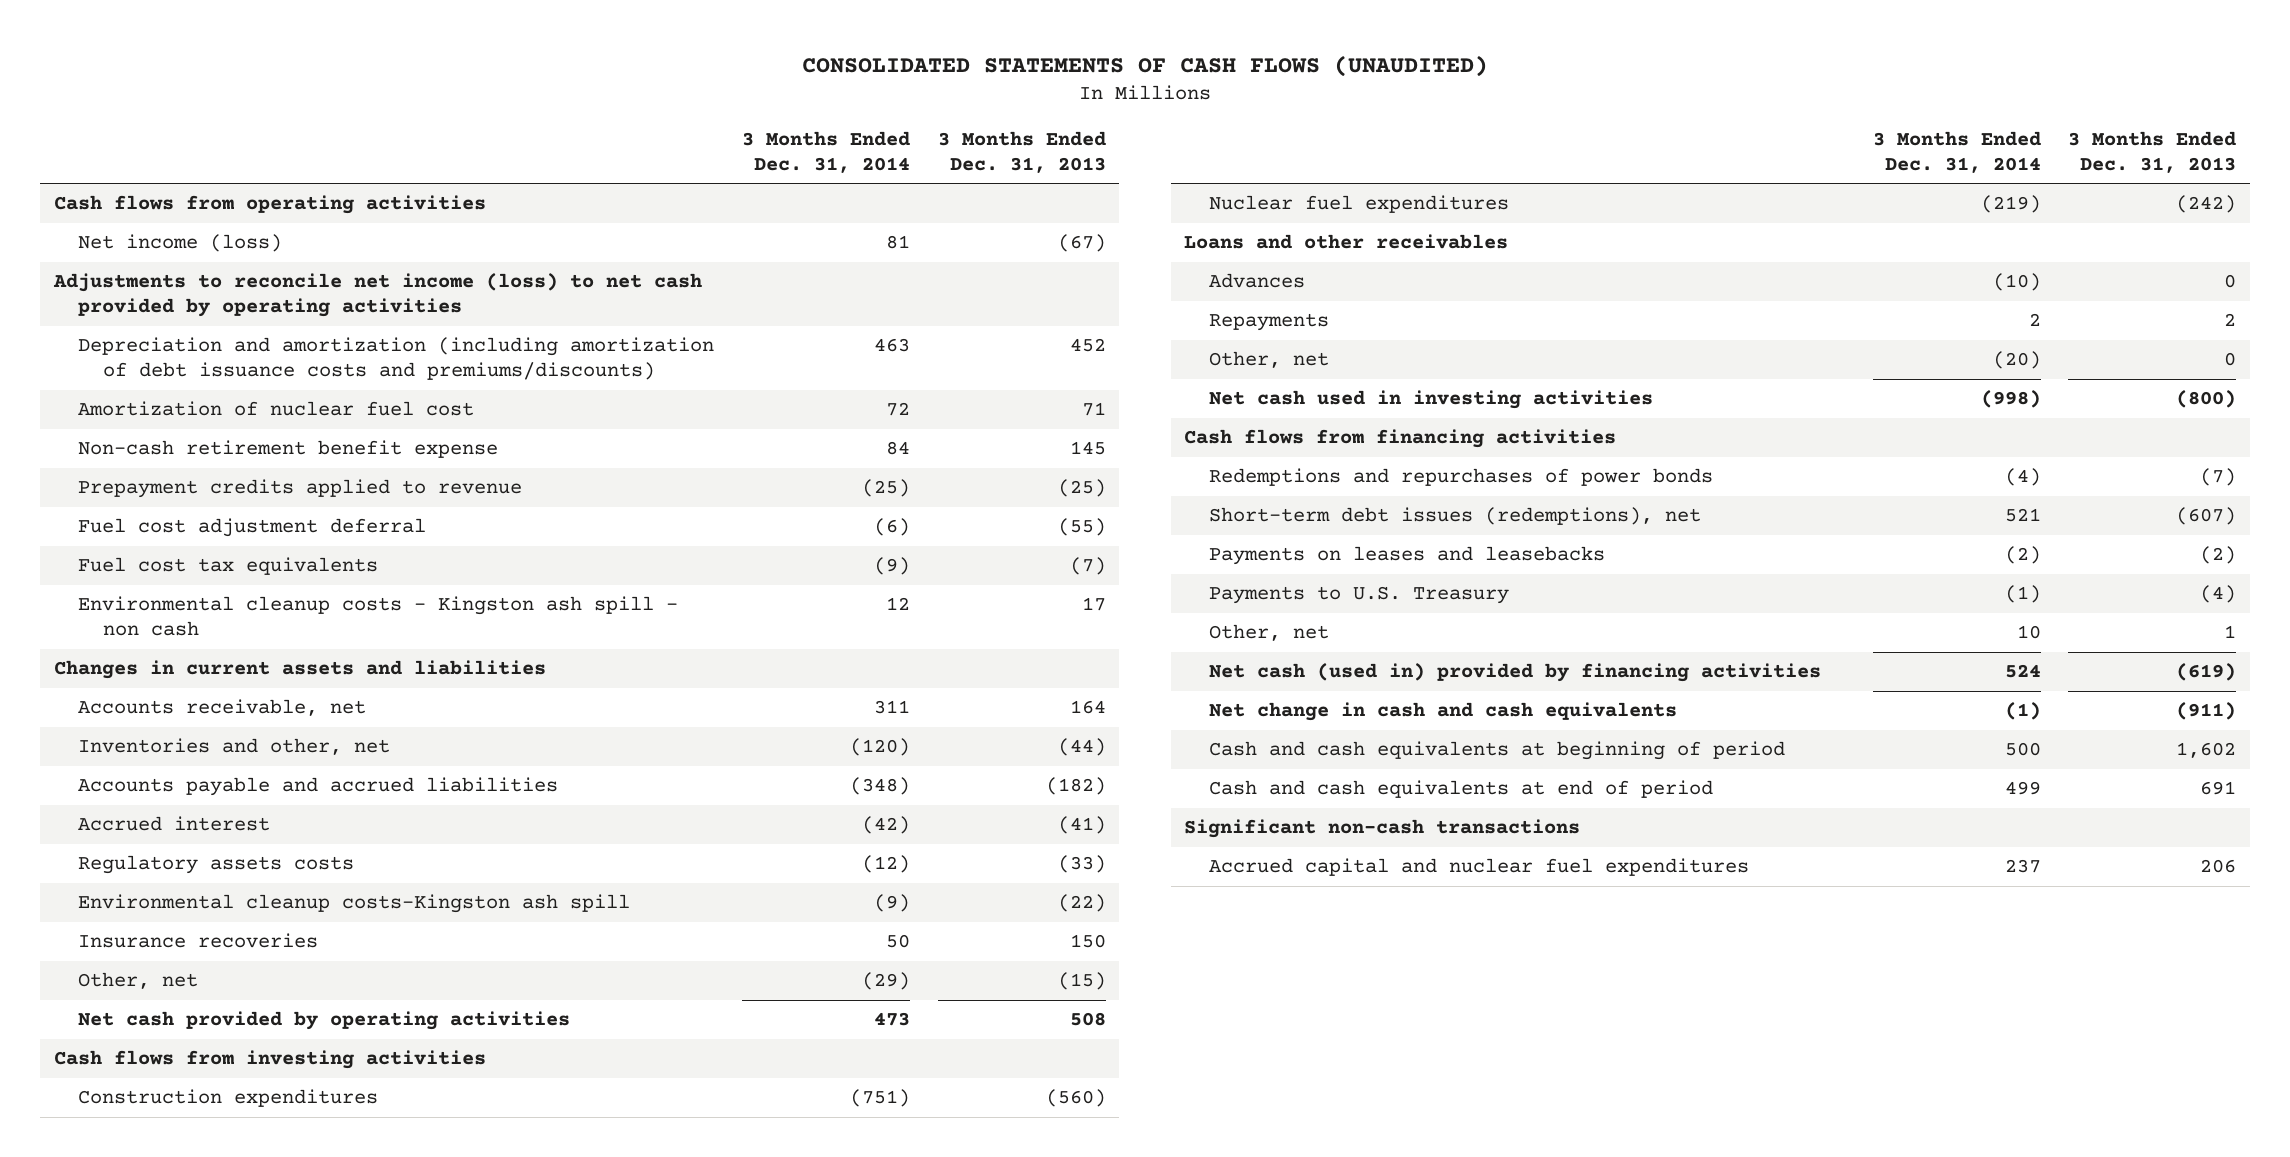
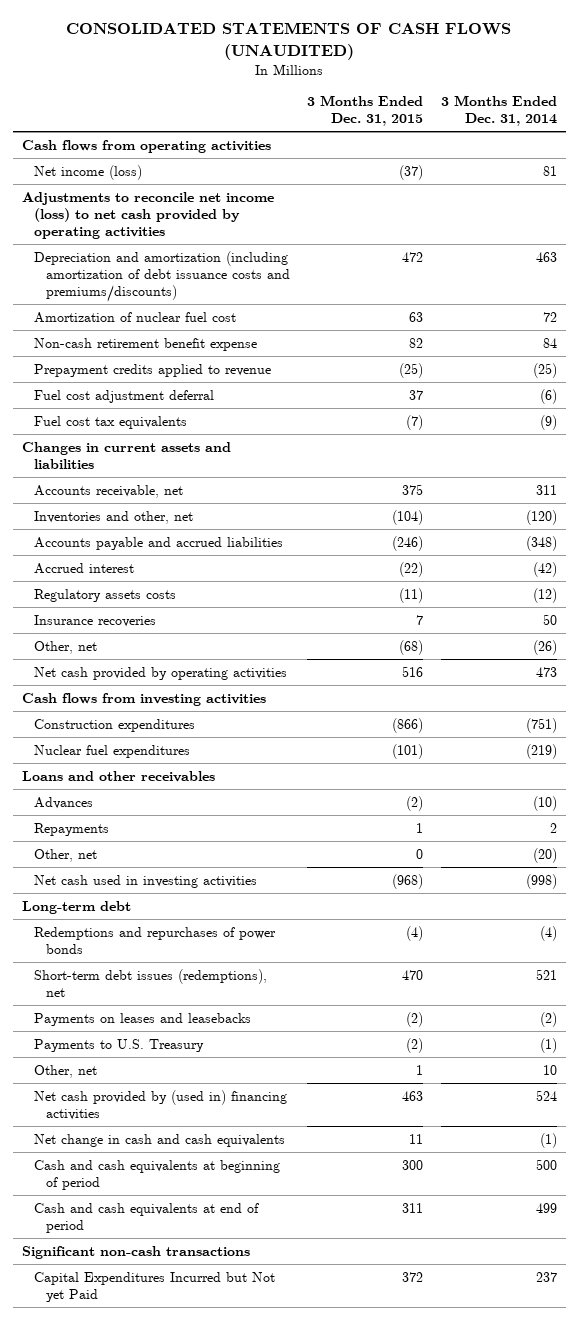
- | 3 Months Ended Dec. 31, 2014 | 3 Months Ended Dec. 31, 2013
+ | 3 Months Ended Dec. 31, 2015 | 3 Months Ended Dec. 31, 2014
- Environmental cleanup costs - Kingston ash spill - non cash | 12 | 17
- Environmental cleanup costs-Kingston ash spill | (9) | (22)
- Other, net | (29) | (15)
+ Other, net | (68) | (26)
- Cash flows from financing activities
+ Long-term debt
- Net cash (used in) provided by financing activities | 524 | (619)
+ Net cash provided by (used in) financing activities | 463 | 524
- Accrued capital and nuclear fuel expenditures | 237 | 206
+ Capital Expenditures Incurred but Not yet Paid | 372 | 237

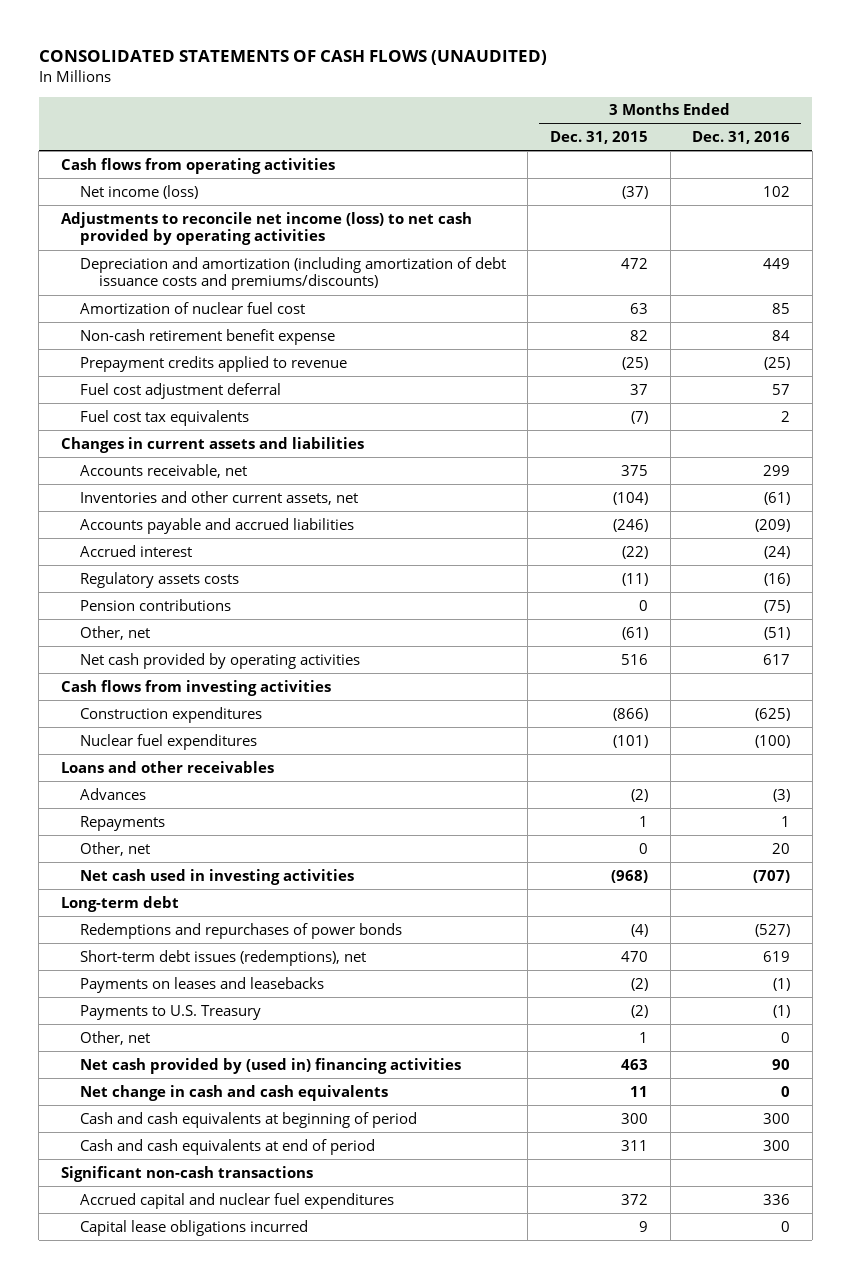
- | 3 Months Ended Dec. 31, 2015 | 3 Months Ended Dec. 31, 2014
+ | 3 Months Ended Dec. 31, 2015 | 3 Months Ended Dec. 31, 2016
- Inventories and other, net | (104) | (120)
+ Inventories and other current assets, net | (104) | (61)
- Insurance recoveries | 7 | 50
- Other, net | (68) | (26)
+ Pension contributions | 0 | (75)
+ Other, net | (61) | (51)
- Capital Expenditures Incurred but Not yet Paid | 372 | 237
+ Accrued capital and nuclear fuel expenditures | 372 | 336
+ Capital lease obligations incurred | 9 | 0

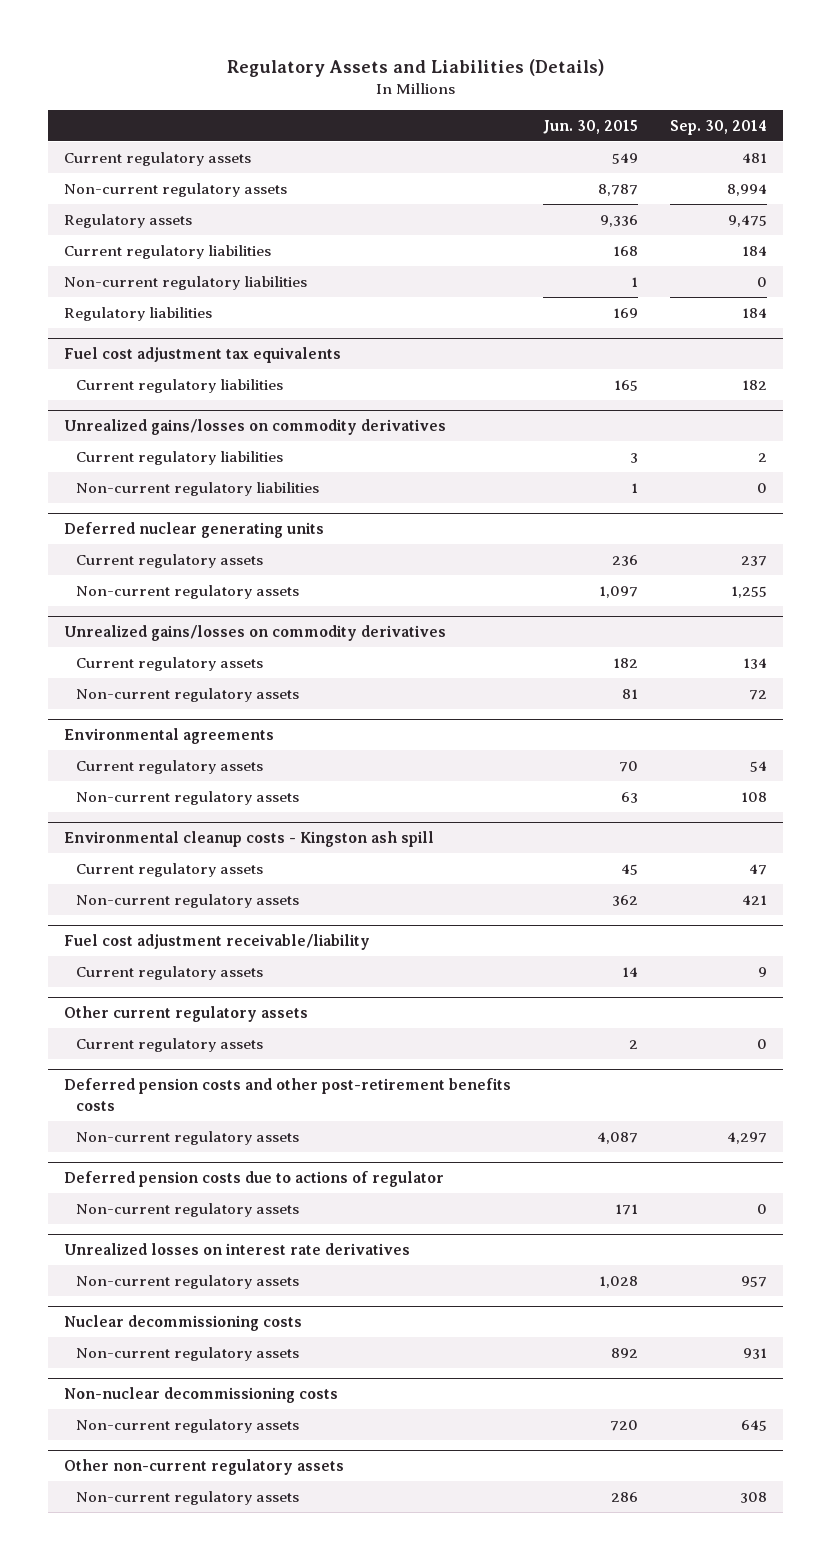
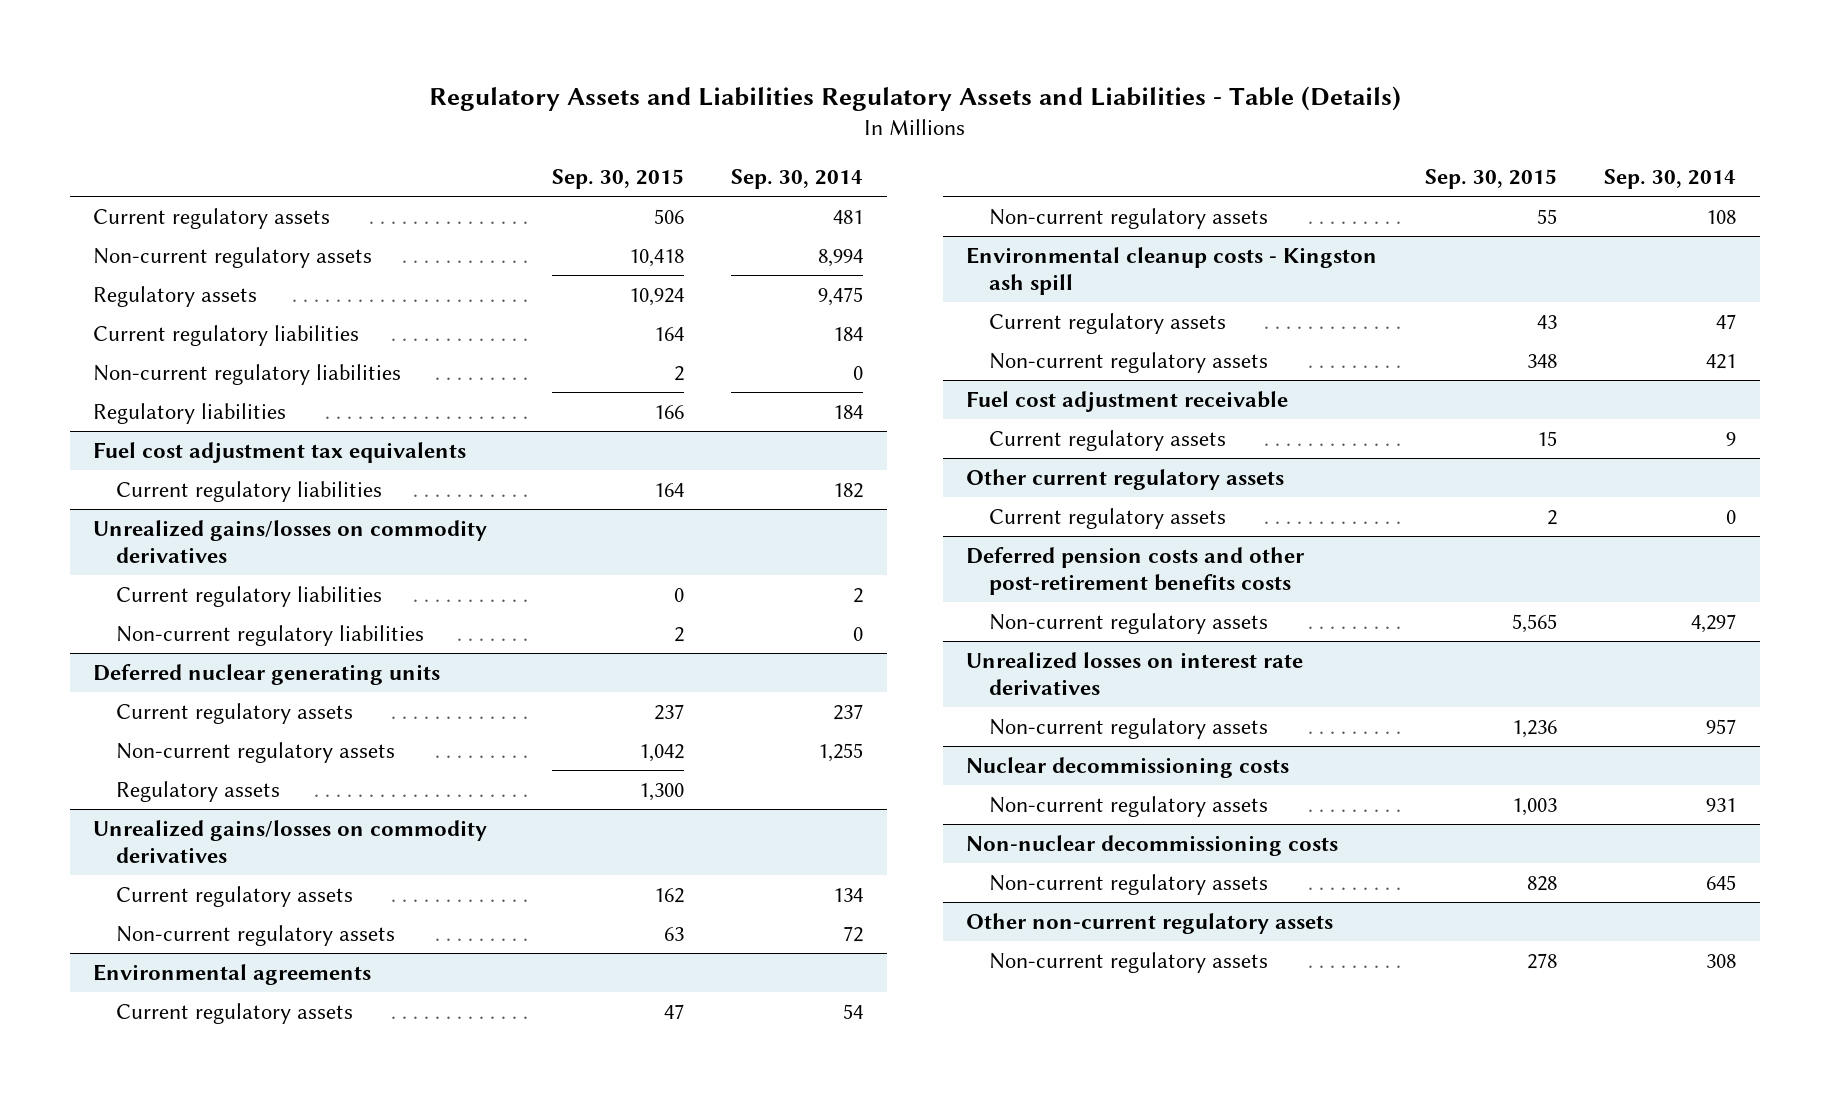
- Regulatory Assets and Liabilities (Details)
+ Regulatory Assets and Liabilities Regulatory Assets and Liabilities - Table (Details)
- | Jun. 30, 2015 | Sep. 30, 2014
+ | Sep. 30, 2015 | Sep. 30, 2014
@ Deferred nuclear generating units
+ Regulatory assets | 1,300 |
- Fuel cost adjustment receivable/liability
+ Fuel cost adjustment receivable
- Deferred pension costs due to actions of regulator
- Non-current regulatory assets | 171 | 0

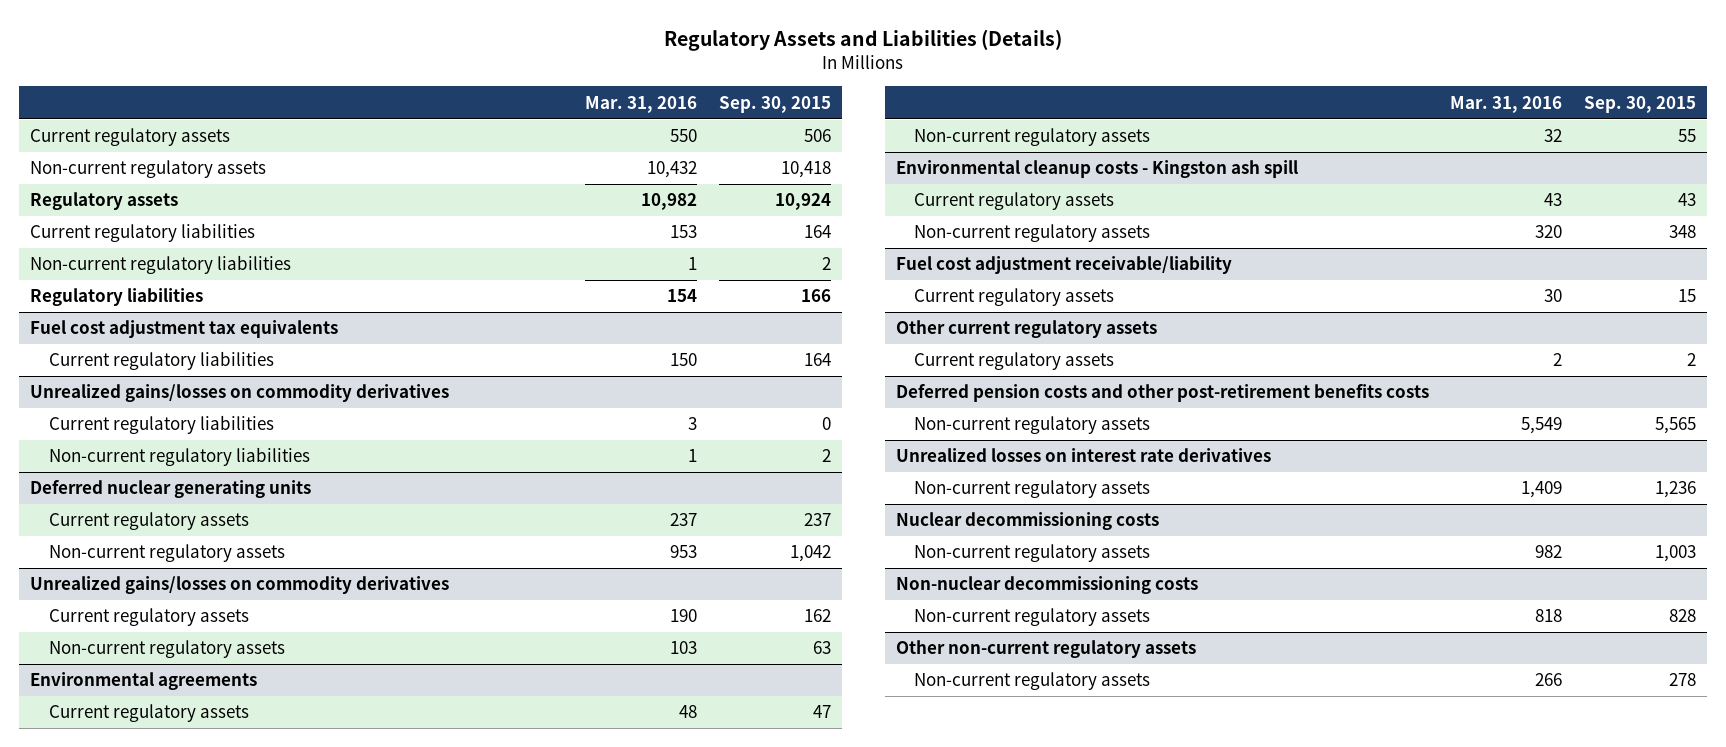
- Regulatory Assets and Liabilities Regulatory Assets and Liabilities - Table (Details)
+ Regulatory Assets and Liabilities (Details)
- | Sep. 30, 2015 | Sep. 30, 2014
+ | Mar. 31, 2016 | Sep. 30, 2015
@ Deferred nuclear generating units
- Regulatory assets | 1,300 |
- Fuel cost adjustment receivable
+ Fuel cost adjustment receivable/liability

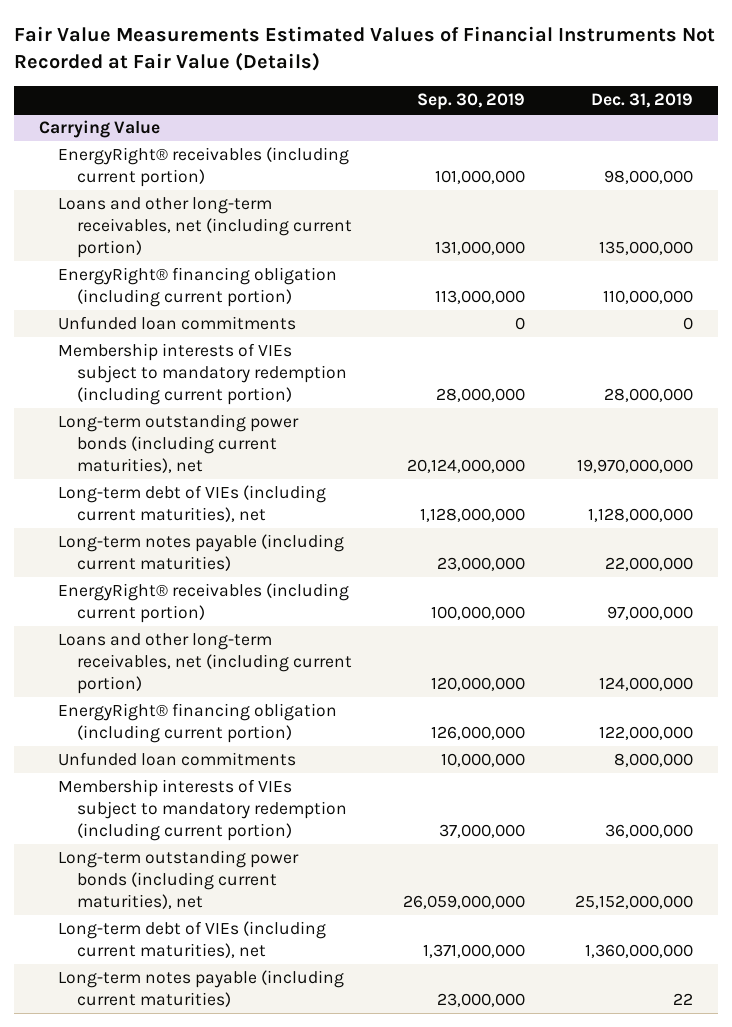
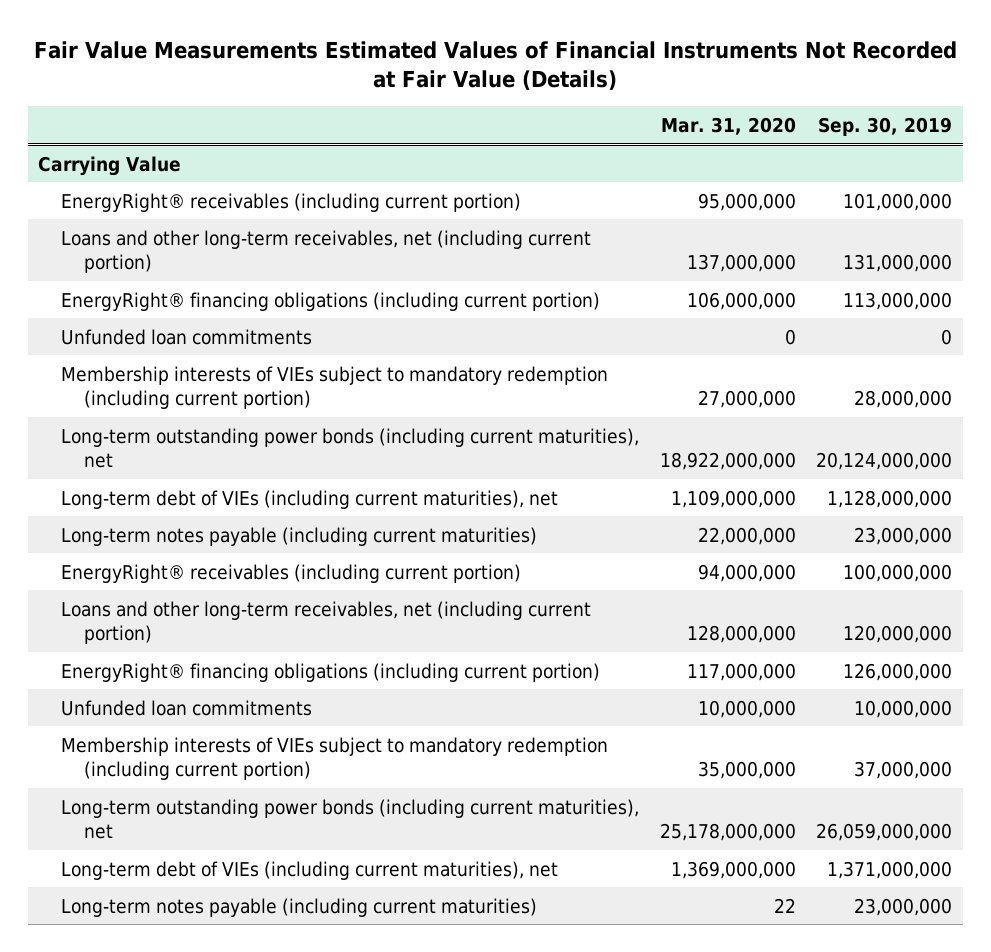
- | Sep. 30, 2019 | Dec. 31, 2019
+ | Mar. 31, 2020 | Sep. 30, 2019
@ Carrying Value
- EnergyRight® financing obligation (including current portion) | 113,000,000 | 110,000,000
+ EnergyRight® financing obligations (including current portion) | 106,000,000 | 113,000,000
- EnergyRight® financing obligation (including current portion) | 126,000,000 | 122,000,000
+ EnergyRight® financing obligations (including current portion) | 117,000,000 | 126,000,000

